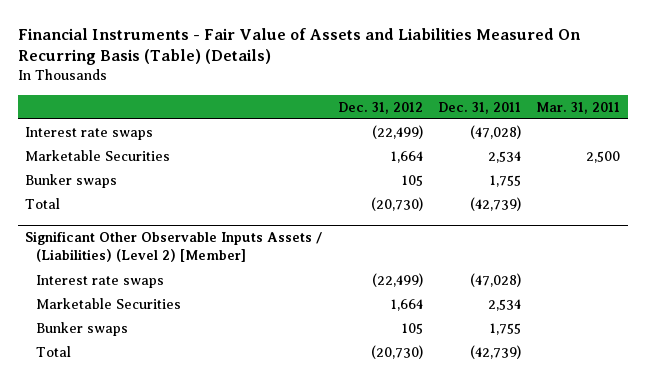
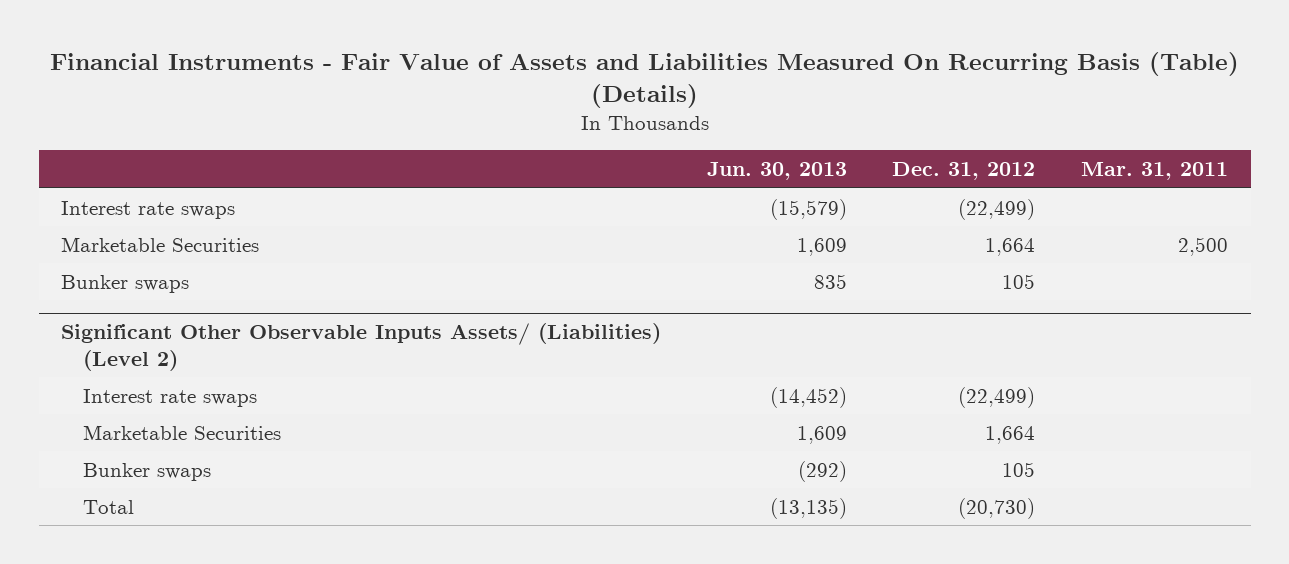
- | Dec. 31, 2012 | Dec. 31, 2011 | Mar. 31, 2011
+ | Jun. 30, 2013 | Dec. 31, 2012 | Mar. 31, 2011
- Total | (20,730) | (42,739) |
- Significant Other Observable Inputs Assets / (Liabilities) (Level 2) [Member]
+ Significant Other Observable Inputs Assets/ (Liabilities) (Level 2)

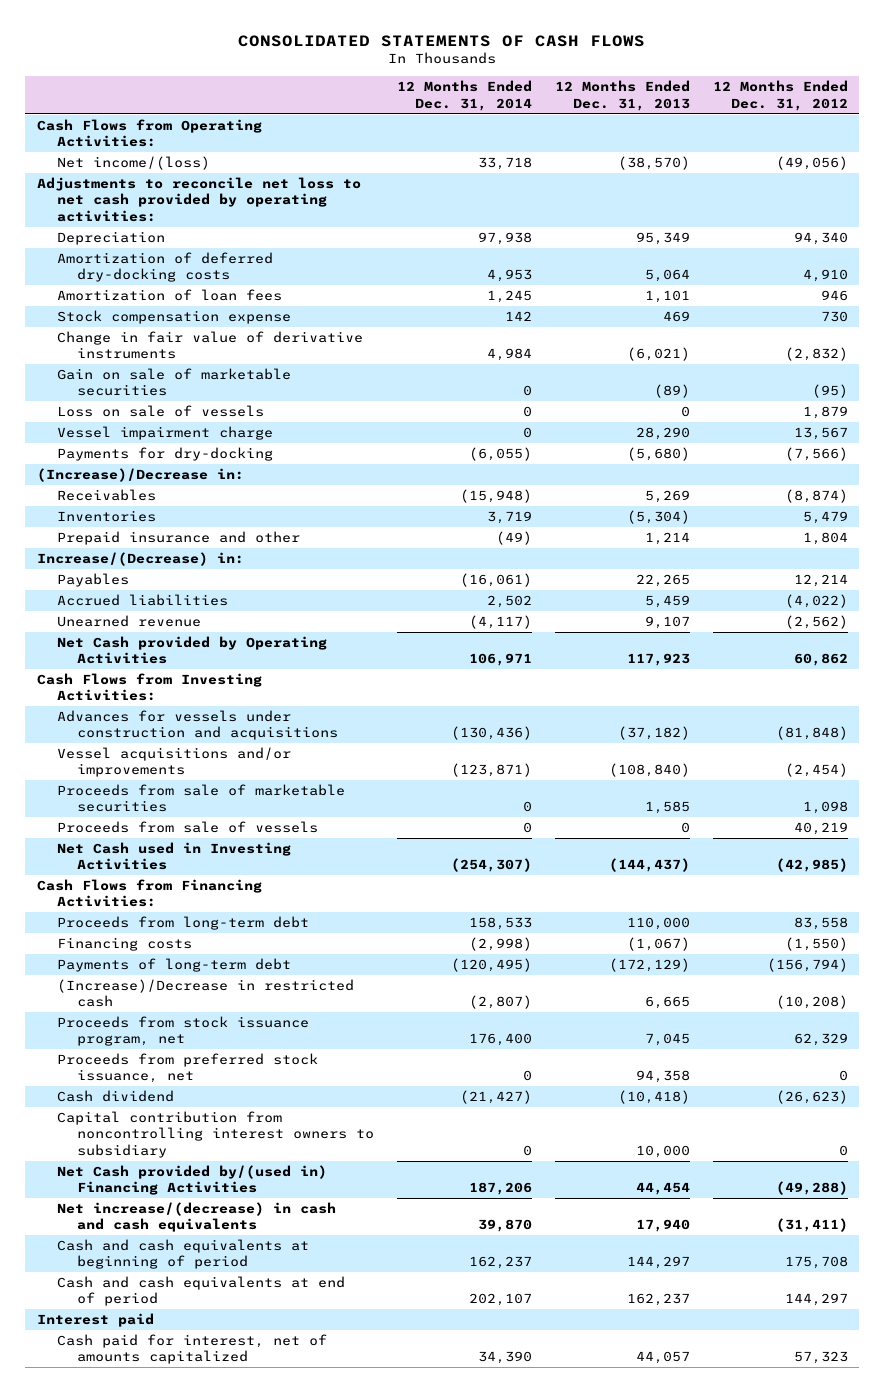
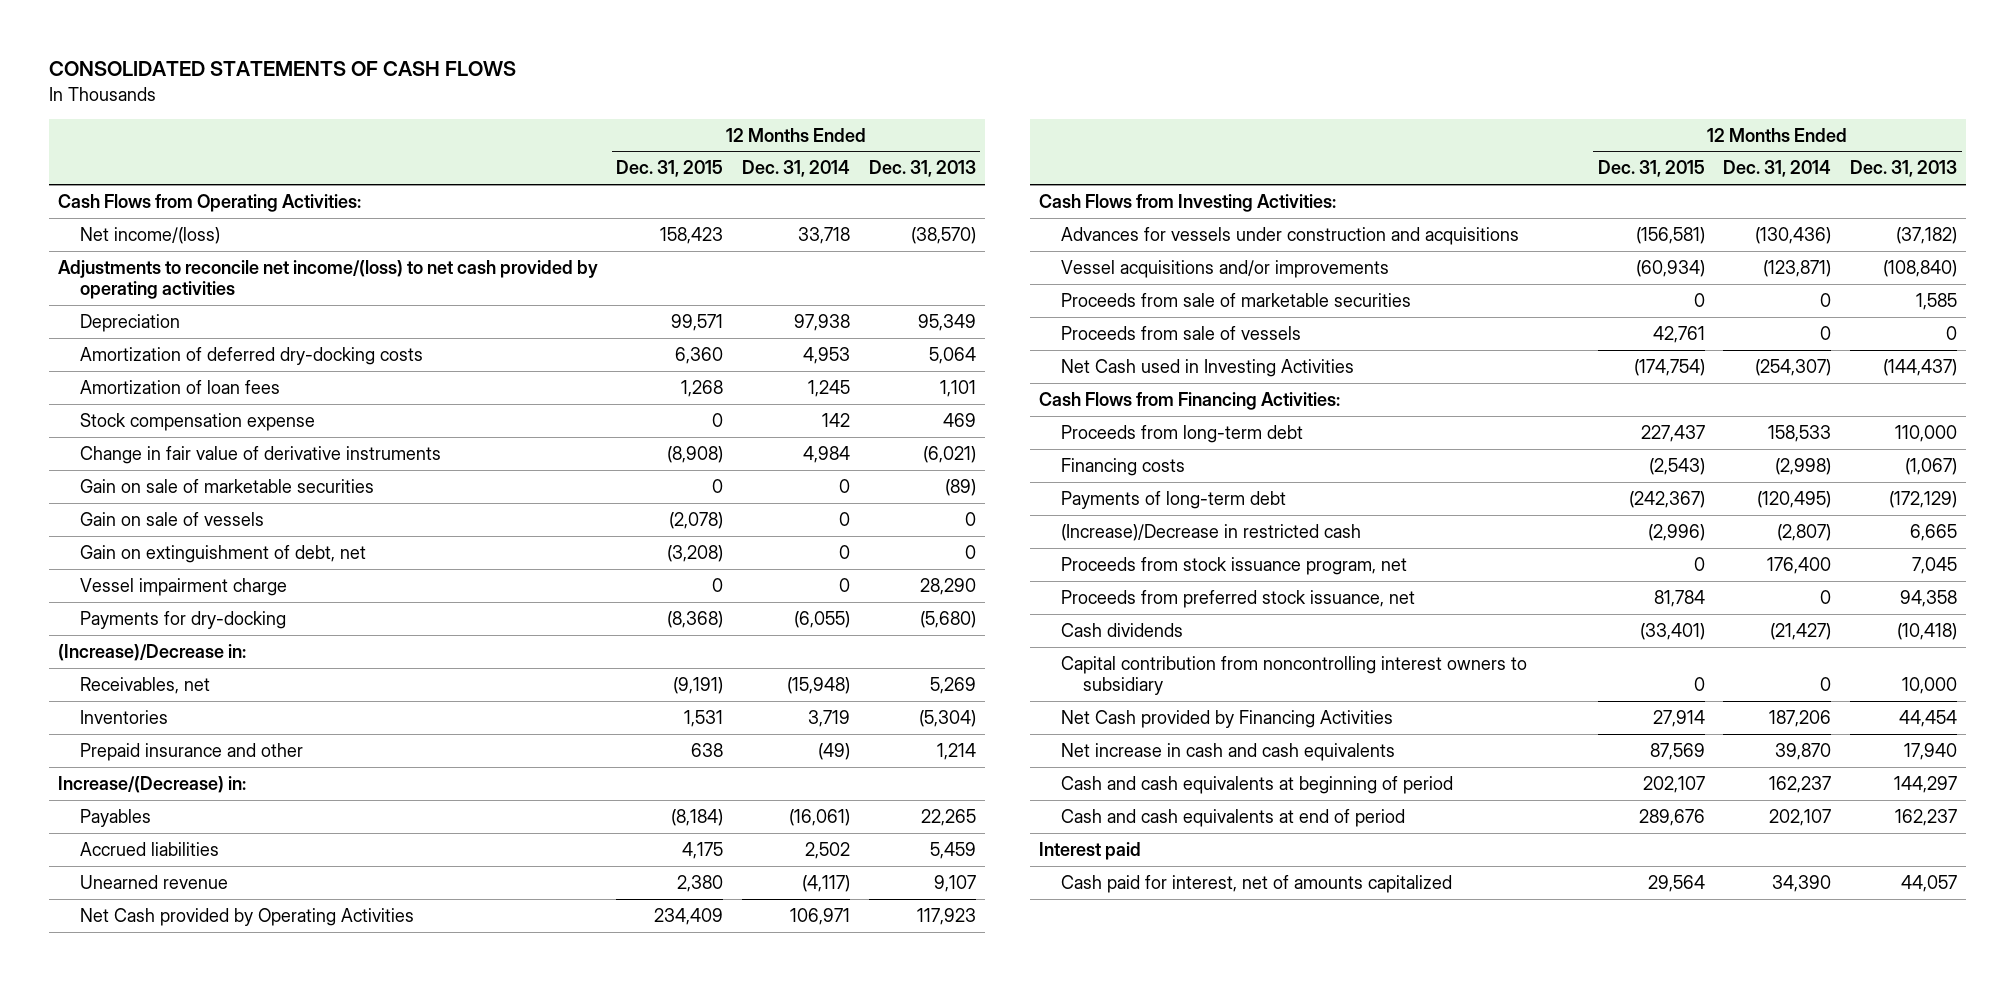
- | 12 Months Ended Dec. 31, 2014 | 12 Months Ended Dec. 31, 2013 | 12 Months Ended Dec. 31, 2012
+ | 12 Months Ended Dec. 31, 2015 | 12 Months Ended Dec. 31, 2014 | 12 Months Ended Dec. 31, 2013
- Adjustments to reconcile net loss to net cash provided by operating activities:
+ Adjustments to reconcile net income/(loss) to net cash provided by operating activities
- Loss on sale of vessels | 0 | 0 | 1,879
+ Gain on sale of vessels | (2,078) | 0 | 0
+ Gain on extinguishment of debt, net | (3,208) | 0 | 0
- Receivables | (15,948) | 5,269 | (8,874)
+ Receivables, net | (9,191) | (15,948) | 5,269
- Cash dividend | (21,427) | (10,418) | (26,623)
+ Cash dividends | (33,401) | (21,427) | (10,418)
- Net Cash provided by/(used in) Financing Activities | 187,206 | 44,454 | (49,288)
- Net increase/(decrease) in cash and cash equivalents | 39,870 | 17,940 | (31,411)
+ Net Cash provided by Financing Activities | 27,914 | 187,206 | 44,454
+ Net increase in cash and cash equivalents | 87,569 | 39,870 | 17,940

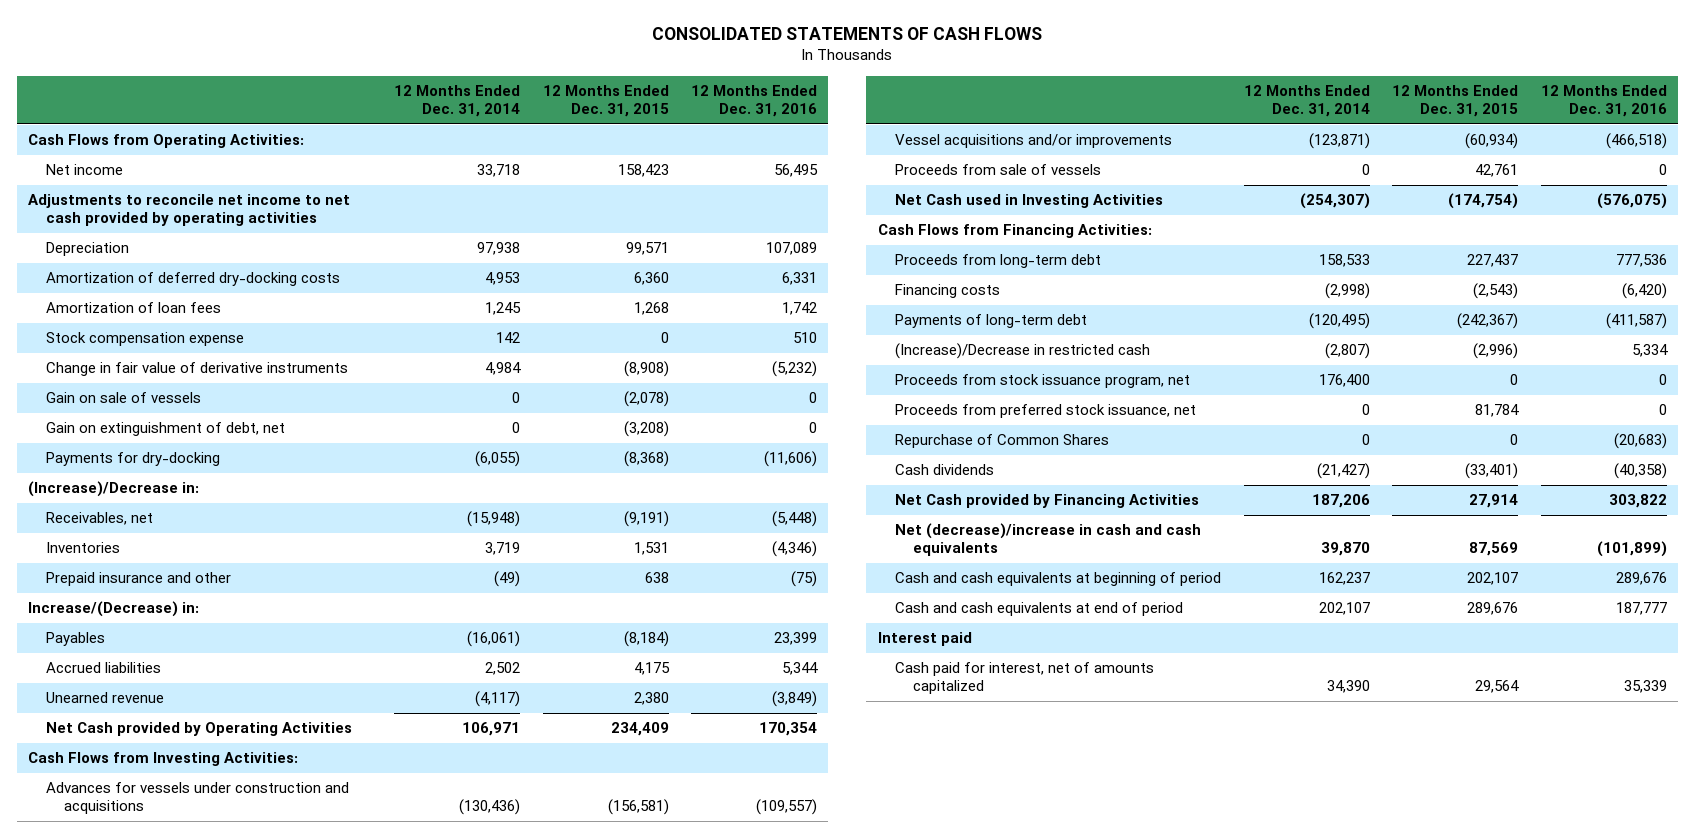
- | 12 Months Ended Dec. 31, 2015 | 12 Months Ended Dec. 31, 2014 | 12 Months Ended Dec. 31, 2013
+ | 12 Months Ended Dec. 31, 2014 | 12 Months Ended Dec. 31, 2015 | 12 Months Ended Dec. 31, 2016
- Net income/(loss) | 158,423 | 33,718 | (38,570)
- Adjustments to reconcile net income/(loss) to net cash provided by operating activities
+ Net income | 33,718 | 158,423 | 56,495
+ Adjustments to reconcile net income to net cash provided by operating activities
- Gain on sale of marketable securities | 0 | 0 | (89)
- Vessel impairment charge | 0 | 0 | 28,290
- Proceeds from sale of marketable securities | 0 | 0 | 1,585
+ Repurchase of Common Shares | 0 | 0 | (20,683)
- Capital contribution from noncontrolling interest owners to subsidiary | 0 | 0 | 10,000
- Net increase in cash and cash equivalents | 87,569 | 39,870 | 17,940
+ Net (decrease)/increase in cash and cash equivalents | 39,870 | 87,569 | (101,899)

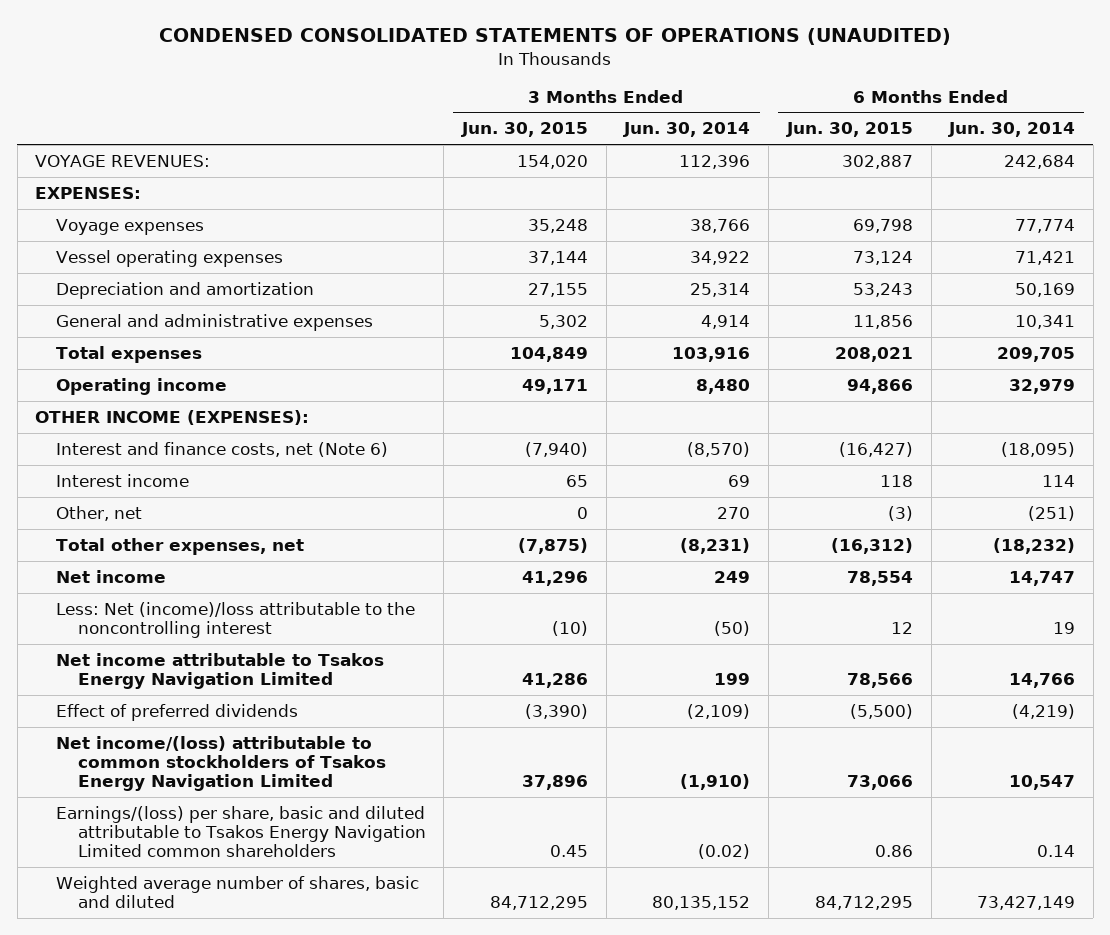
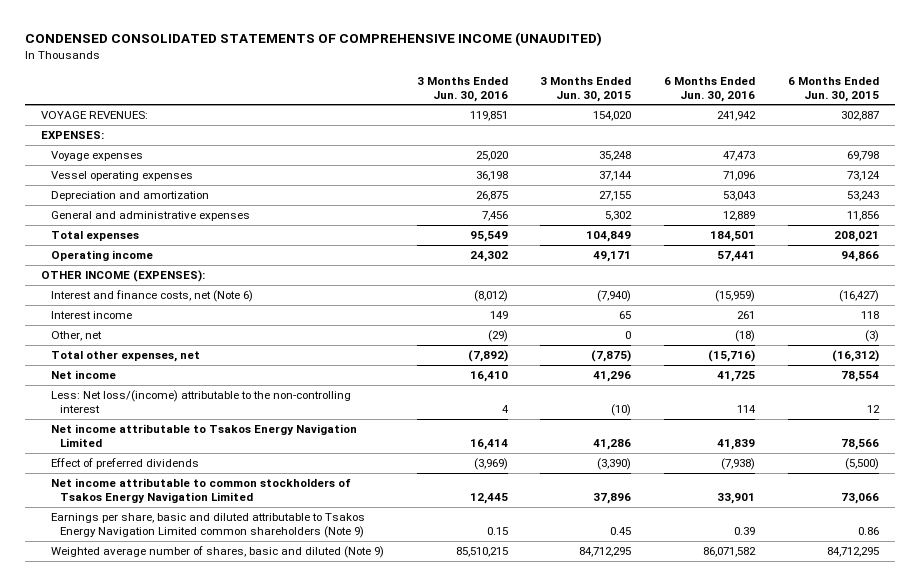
- CONDENSED CONSOLIDATED STATEMENTS OF OPERATIONS (UNAUDITED)
+ CONDENSED CONSOLIDATED STATEMENTS OF COMPREHENSIVE INCOME (UNAUDITED)
- | 3 Months Ended Jun. 30, 2015 | 3 Months Ended Jun. 30, 2014 | 6 Months Ended Jun. 30, 2015 | 6 Months Ended Jun. 30, 2014
+ | 3 Months Ended Jun. 30, 2016 | 3 Months Ended Jun. 30, 2015 | 6 Months Ended Jun. 30, 2016 | 6 Months Ended Jun. 30, 2015
- Less: Net (income)/loss attributable to the noncontrolling interest | (10) | (50) | 12 | 19
+ Less: Net loss/(income) attributable to the non-controlling interest | 4 | (10) | 114 | 12
- Net income/(loss) attributable to common stockholders of Tsakos Energy Navigation Limited | 37,896 | (1,910) | 73,066 | 10,547
- Earnings/(loss) per share, basic and diluted attributable to Tsakos Energy Navigation Limited common shareholders | 0.45 | (0.02) | 0.86 | 0.14
- Weighted average number of shares, basic and diluted | 84,712,295 | 80,135,152 | 84,712,295 | 73,427,149
+ Net income attributable to common stockholders of Tsakos Energy Navigation Limited | 12,445 | 37,896 | 33,901 | 73,066
+ Earnings per share, basic and diluted attributable to Tsakos Energy Navigation Limited common shareholders (Note 9) | 0.15 | 0.45 | 0.39 | 0.86
+ Weighted average number of shares, basic and diluted (Note 9) | 85,510,215 | 84,712,295 | 86,071,582 | 84,712,295

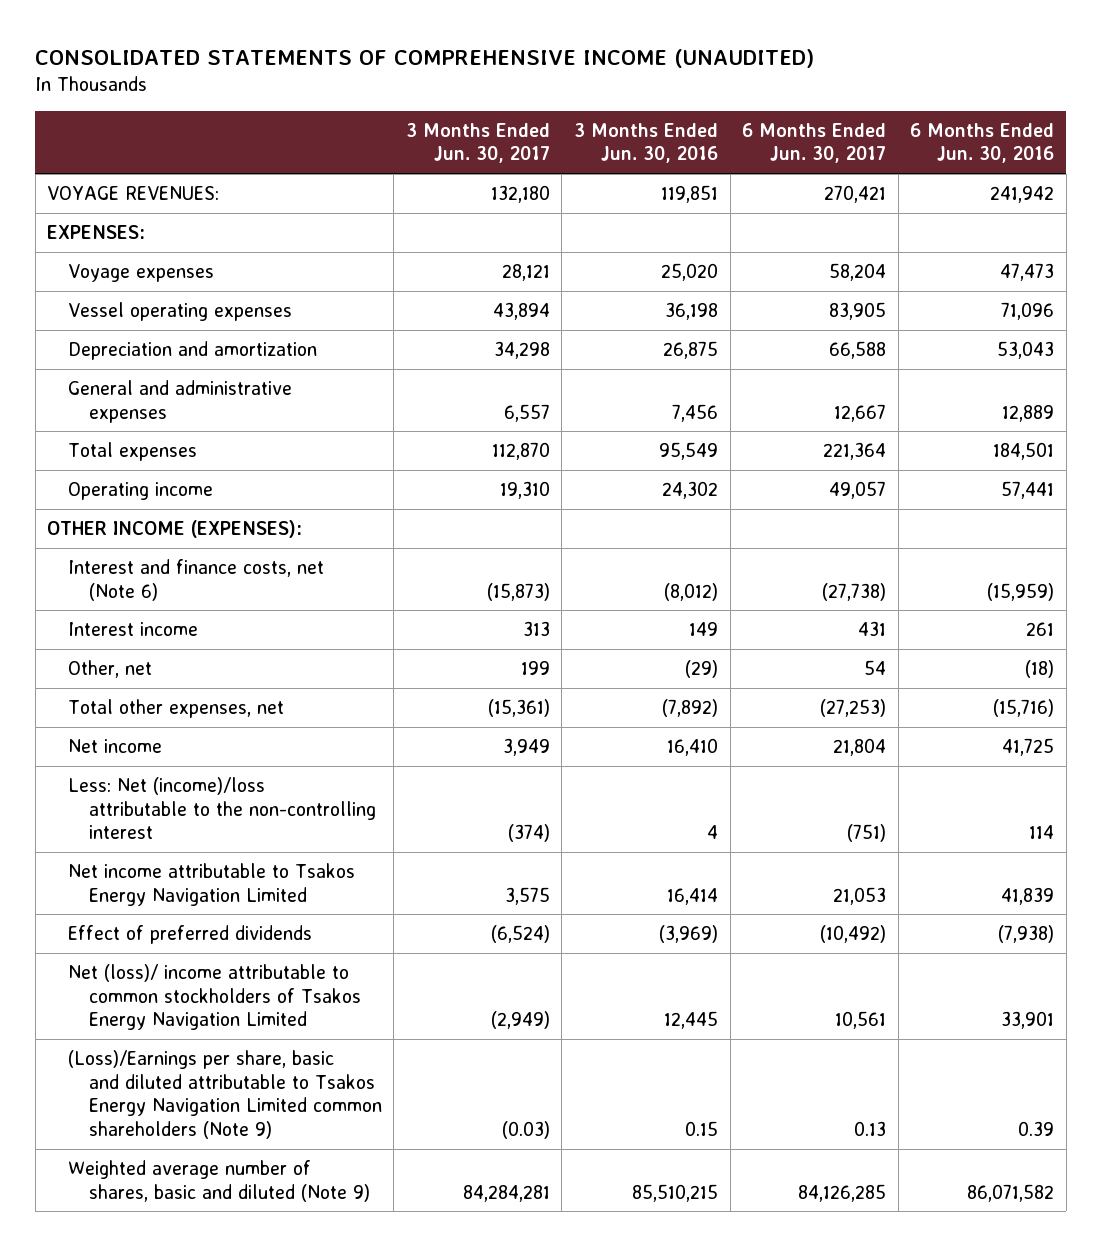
- CONDENSED CONSOLIDATED STATEMENTS OF COMPREHENSIVE INCOME (UNAUDITED)
+ CONSOLIDATED STATEMENTS OF COMPREHENSIVE INCOME (UNAUDITED)
- | 3 Months Ended Jun. 30, 2016 | 3 Months Ended Jun. 30, 2015 | 6 Months Ended Jun. 30, 2016 | 6 Months Ended Jun. 30, 2015
+ | 3 Months Ended Jun. 30, 2017 | 3 Months Ended Jun. 30, 2016 | 6 Months Ended Jun. 30, 2017 | 6 Months Ended Jun. 30, 2016
- Less: Net loss/(income) attributable to the non-controlling interest | 4 | (10) | 114 | 12
+ Less: Net (income)/loss attributable to the non-controlling interest | (374) | 4 | (751) | 114
- Net income attributable to common stockholders of Tsakos Energy Navigation Limited | 12,445 | 37,896 | 33,901 | 73,066
- Earnings per share, basic and diluted attributable to Tsakos Energy Navigation Limited common shareholders (Note 9) | 0.15 | 0.45 | 0.39 | 0.86
+ Net (loss)/ income attributable to common stockholders of Tsakos Energy Navigation Limited | (2,949) | 12,445 | 10,561 | 33,901
+ (Loss)/Earnings per share, basic and diluted attributable to Tsakos Energy Navigation Limited common shareholders (Note 9) | (0.03) | 0.15 | 0.13 | 0.39

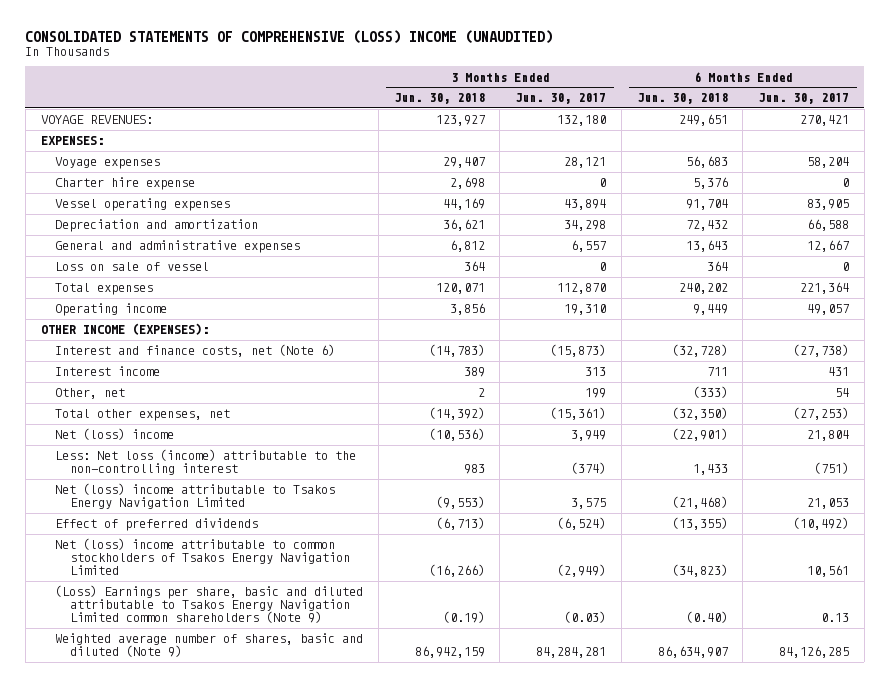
- CONSOLIDATED STATEMENTS OF COMPREHENSIVE INCOME (UNAUDITED)
+ CONSOLIDATED STATEMENTS OF COMPREHENSIVE (LOSS) INCOME (UNAUDITED)
- | 3 Months Ended Jun. 30, 2017 | 3 Months Ended Jun. 30, 2016 | 6 Months Ended Jun. 30, 2017 | 6 Months Ended Jun. 30, 2016
+ | 3 Months Ended Jun. 30, 2018 | 3 Months Ended Jun. 30, 2017 | 6 Months Ended Jun. 30, 2018 | 6 Months Ended Jun. 30, 2017
+ Charter hire expense | 2,698 | 0 | 5,376 | 0
+ Loss on sale of vessel | 364 | 0 | 364 | 0
- Net income | 3,949 | 16,410 | 21,804 | 41,725
- Less: Net (income)/loss attributable to the non-controlling interest | (374) | 4 | (751) | 114
- Net income attributable to Tsakos Energy Navigation Limited | 3,575 | 16,414 | 21,053 | 41,839
+ Net (loss) income | (10,536) | 3,949 | (22,901) | 21,804
+ Less: Net loss (income) attributable to the non-controlling interest | 983 | (374) | 1,433 | (751)
+ Net (loss) income attributable to Tsakos Energy Navigation Limited | (9,553) | 3,575 | (21,468) | 21,053
- Net (loss)/ income attributable to common stockholders of Tsakos Energy Navigation Limited | (2,949) | 12,445 | 10,561 | 33,901
- (Loss)/Earnings per share, basic and diluted attributable to Tsakos Energy Navigation Limited common shareholders (Note 9) | (0.03) | 0.15 | 0.13 | 0.39
+ Net (loss) income attributable to common stockholders of Tsakos Energy Navigation Limited | (16,266) | (2,949) | (34,823) | 10,561
+ (Loss) Earnings per share, basic and diluted attributable to Tsakos Energy Navigation Limited common shareholders (Note 9) | (0.19) | (0.03) | (0.40) | 0.13

